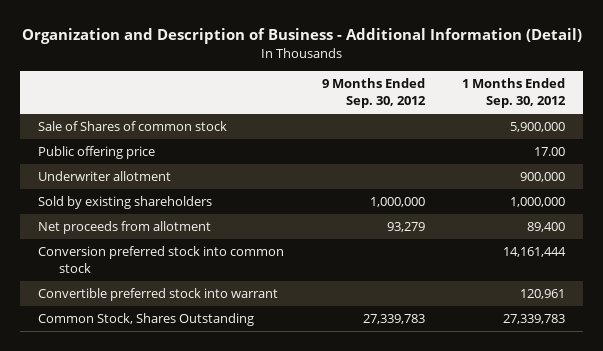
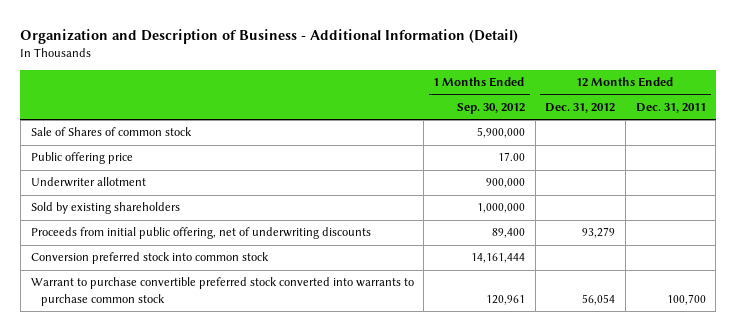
- | 9 Months Ended Sep. 30, 2012 | 1 Months Ended Sep. 30, 2012
+ | 1 Months Ended Sep. 30, 2012 | 12 Months Ended Dec. 31, 2012 | 12 Months Ended Dec. 31, 2011
- Net proceeds from allotment | 93,279 | 89,400
+ Proceeds from initial public offering, net of underwriting discounts | 89,400 | 93,279 |
- Convertible preferred stock into warrant | | 120,961
- Common Stock, Shares Outstanding | 27,339,783 | 27,339,783
+ Warrant to purchase convertible preferred stock converted into warrants to purchase common stock | 120,961 | 56,054 | 100,700

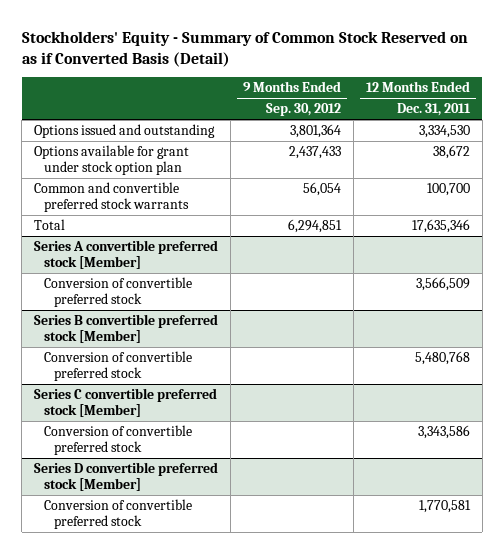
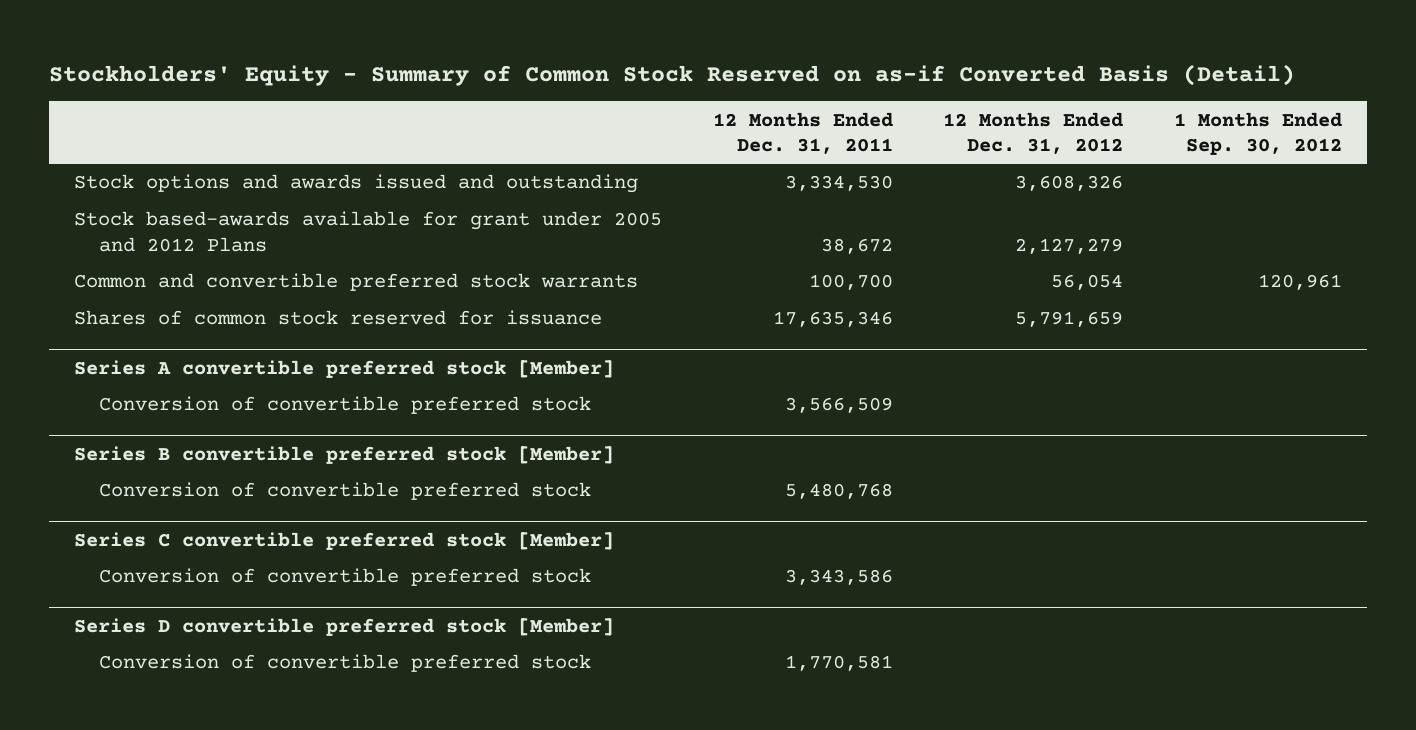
- Stockholders' Equity - Summary of Common Stock Reserved on as if Converted Basis (Detail)
+ Stockholders' Equity - Summary of Common Stock Reserved on as-if Converted Basis (Detail)
- | 9 Months Ended Sep. 30, 2012 | 12 Months Ended Dec. 31, 2011
+ | 12 Months Ended Dec. 31, 2011 | 12 Months Ended Dec. 31, 2012 | 1 Months Ended Sep. 30, 2012
- Options issued and outstanding | 3,801,364 | 3,334,530
- Options available for grant under stock option plan | 2,437,433 | 38,672
+ Stock options and awards issued and outstanding | 3,334,530 | 3,608,326 |
+ Stock based-awards available for grant under 2005 and 2012 Plans | 38,672 | 2,127,279 |
- Total | 6,294,851 | 17,635,346
+ Shares of common stock reserved for issuance | 17,635,346 | 5,791,659 |

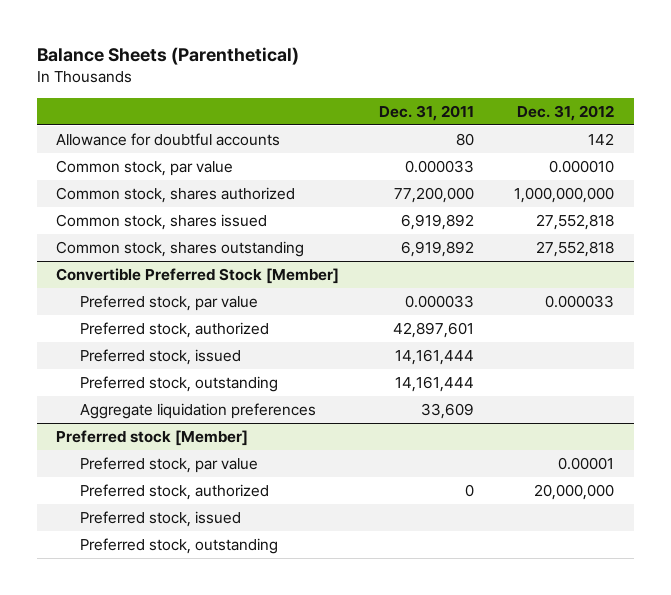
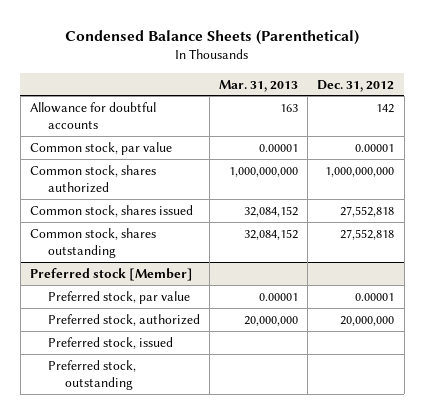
- Balance Sheets (Parenthetical)
+ Condensed Balance Sheets (Parenthetical)
- | Dec. 31, 2011 | Dec. 31, 2012
+ | Mar. 31, 2013 | Dec. 31, 2012
- Common stock, par value | 0.000033 | 0.000010
+ Common stock, par value | 0.00001 | 0.00001
- Convertible Preferred Stock [Member]
- Preferred stock, par value | 0.000033 | 0.000033
- Preferred stock, authorized | 42,897,601 |
- Preferred stock, issued | 14,161,444 |
- Preferred stock, outstanding | 14,161,444 |
- Aggregate liquidation preferences | 33,609 |

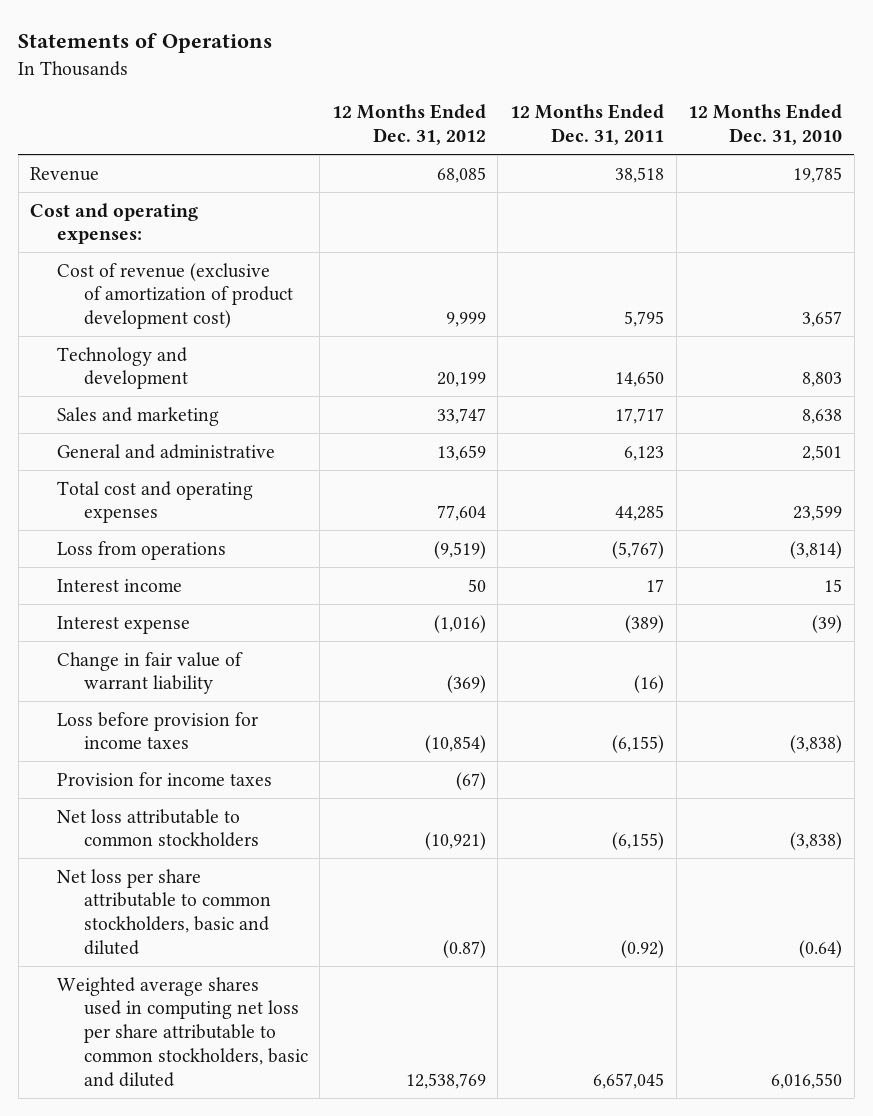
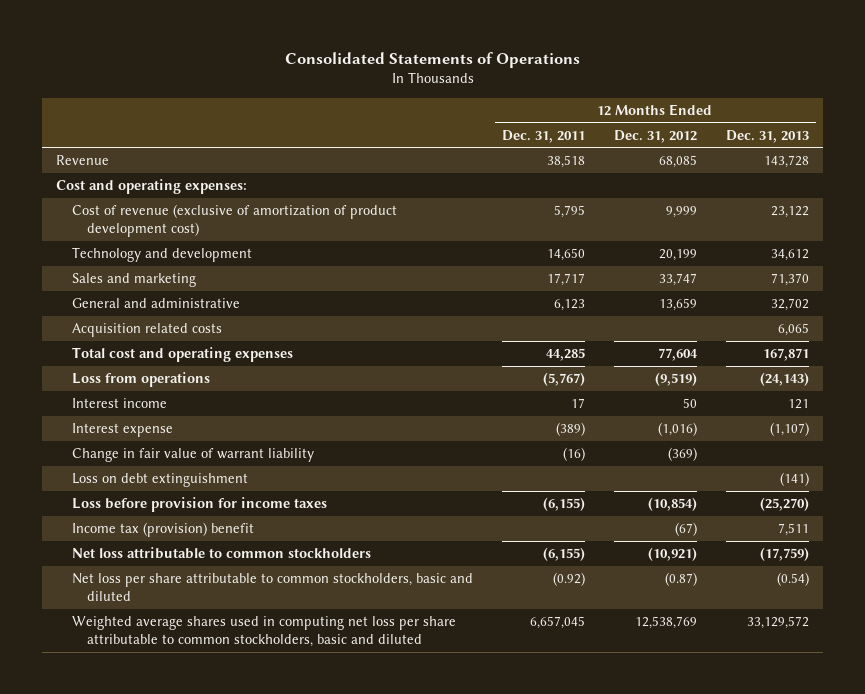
- Statements of Operations
+ Consolidated Statements of Operations
- | 12 Months Ended Dec. 31, 2012 | 12 Months Ended Dec. 31, 2011 | 12 Months Ended Dec. 31, 2010
+ | 12 Months Ended Dec. 31, 2011 | 12 Months Ended Dec. 31, 2012 | 12 Months Ended Dec. 31, 2013
+ Acquisition related costs | | | 6,065
+ Loss on debt extinguishment | | | (141)
- Provision for income taxes | (67) | |
+ Income tax (provision) benefit | | (67) | 7,511

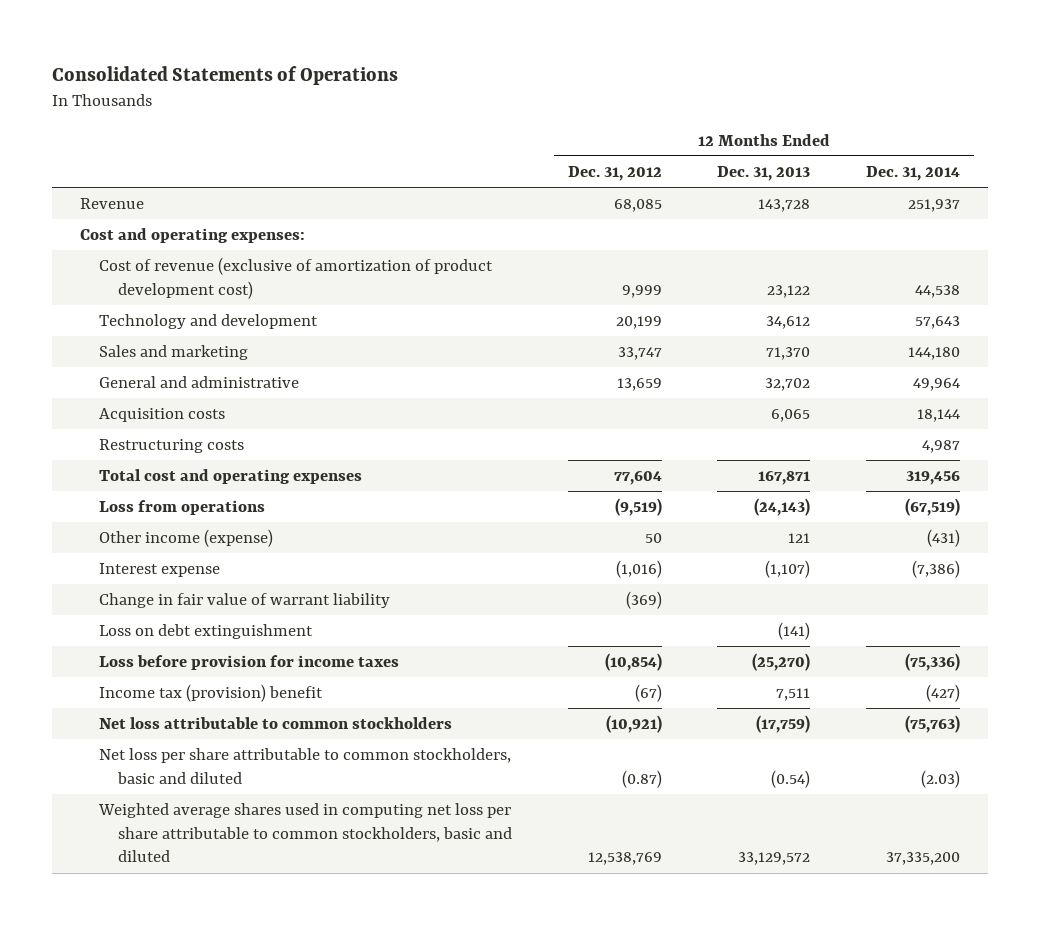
- | 12 Months Ended Dec. 31, 2011 | 12 Months Ended Dec. 31, 2012 | 12 Months Ended Dec. 31, 2013
+ | 12 Months Ended Dec. 31, 2012 | 12 Months Ended Dec. 31, 2013 | 12 Months Ended Dec. 31, 2014
- Acquisition related costs | | | 6,065
+ Acquisition costs | | 6,065 | 18,144
+ Restructuring costs | | | 4,987
- Interest income | 17 | 50 | 121
+ Other income (expense) | 50 | 121 | (431)

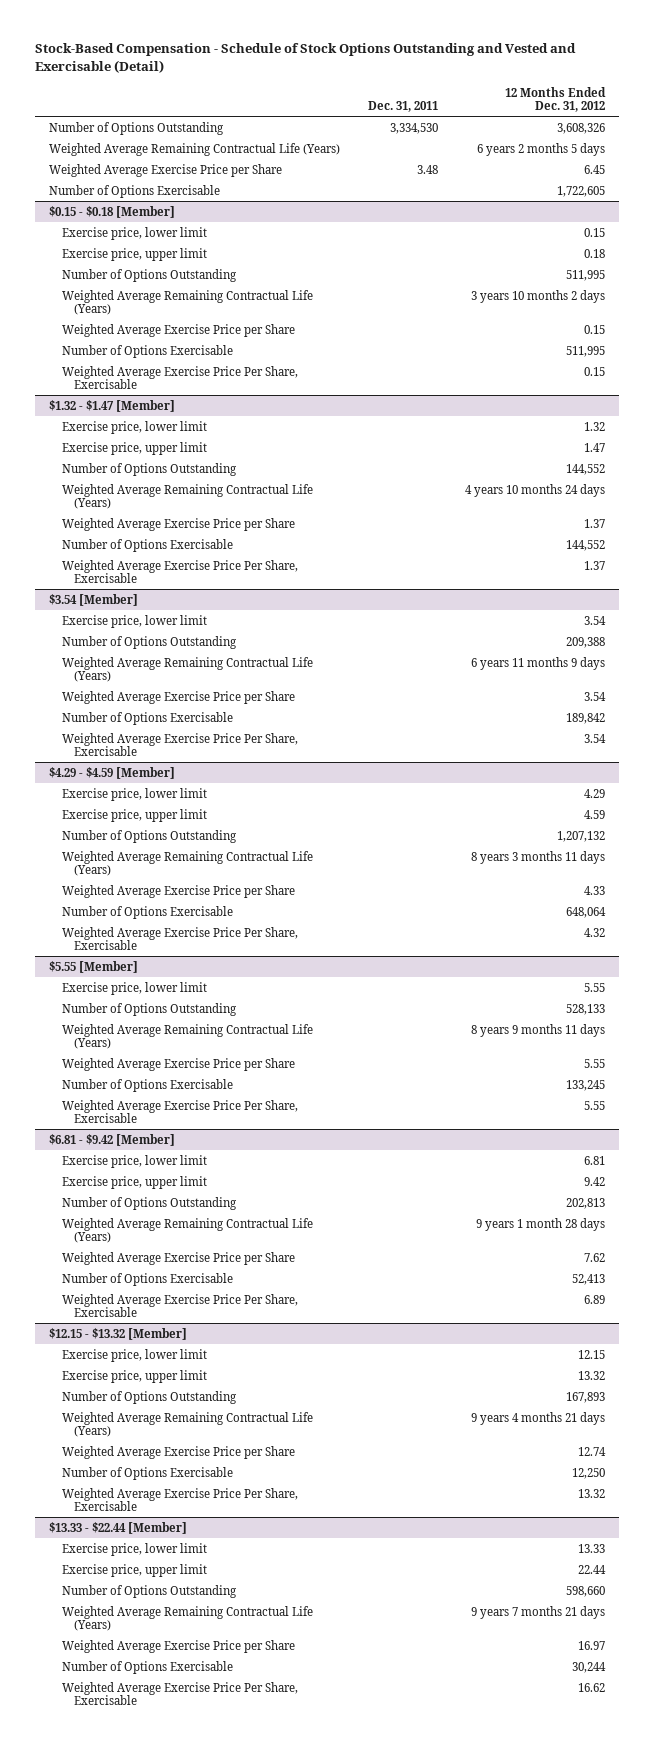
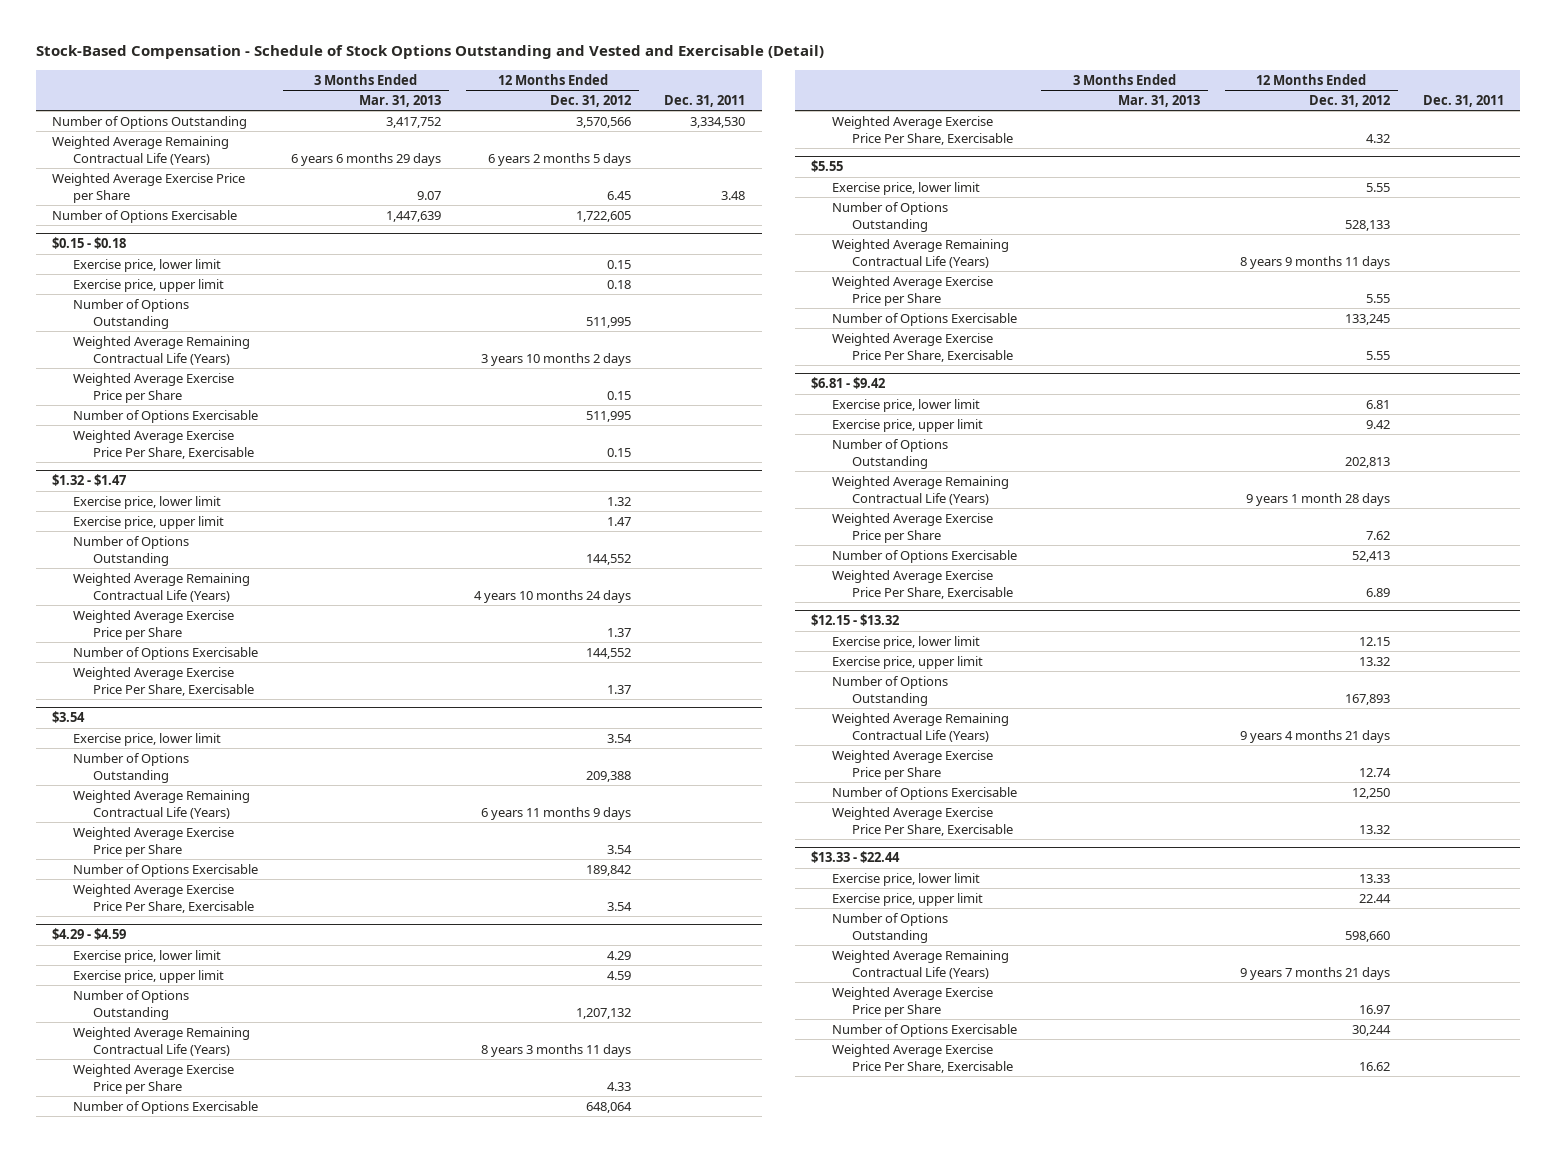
- | Dec. 31, 2011 | 12 Months Ended Dec. 31, 2012
+ | 3 Months Ended Mar. 31, 2013 | 12 Months Ended Dec. 31, 2012 | Dec. 31, 2011
- Number of Options Outstanding | 3,334,530 | 3,608,326
+ Number of Options Outstanding | 3,417,752 | 3,570,566 | 3,334,530
- $0.15 - $0.18 [Member]
+ $0.15 - $0.18
- $1.32 - $1.47 [Member]
+ $1.32 - $1.47
- $3.54 [Member]
+ $3.54
- $4.29 - $4.59 [Member]
+ $4.29 - $4.59
- $5.55 [Member]
+ $5.55
- $6.81 - $9.42 [Member]
+ $6.81 - $9.42
- $12.15 - $13.32 [Member]
+ $12.15 - $13.32
- $13.33 - $22.44 [Member]
+ $13.33 - $22.44

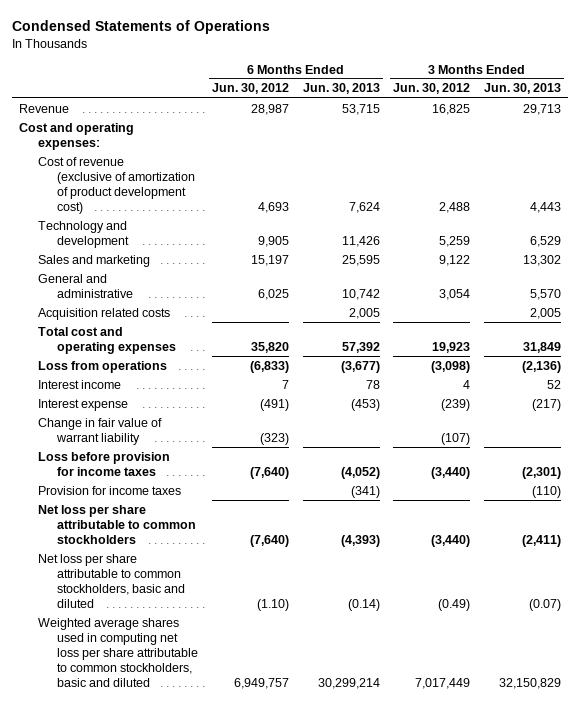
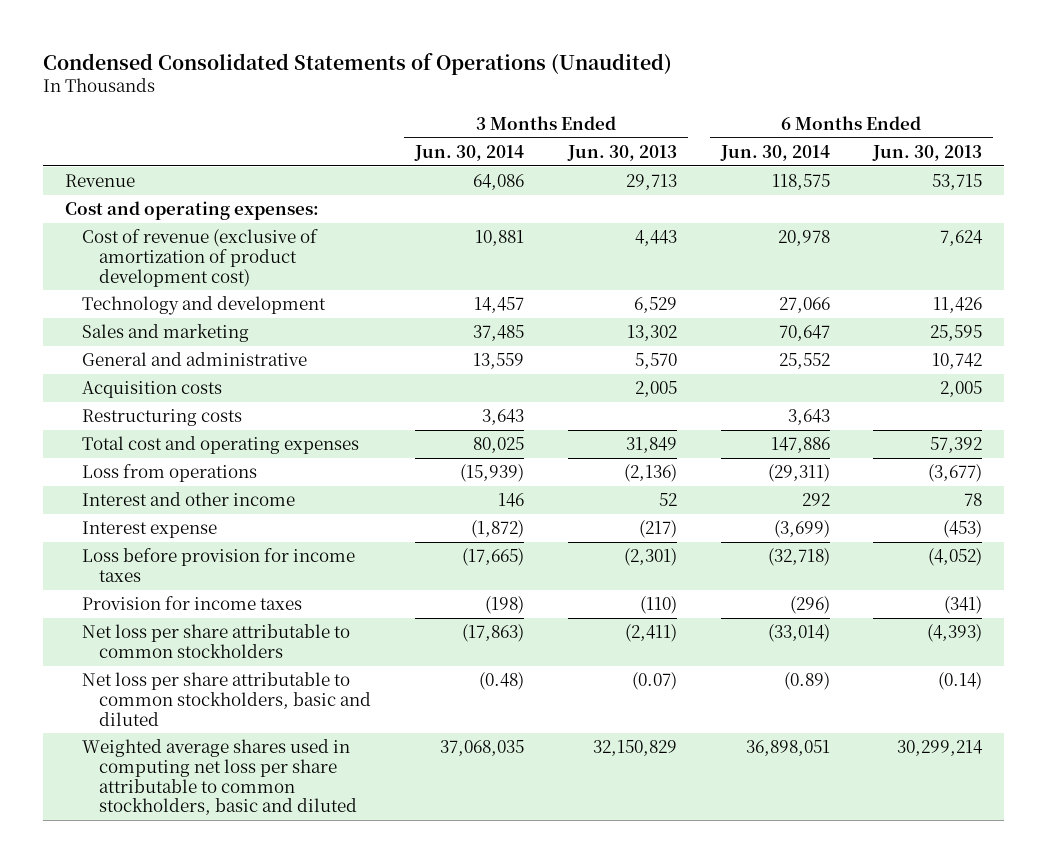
- Condensed Statements of Operations
+ Condensed Consolidated Statements of Operations (Unaudited)
- | 6 Months Ended Jun. 30, 2012 | 6 Months Ended Jun. 30, 2013 | 3 Months Ended Jun. 30, 2012 | 3 Months Ended Jun. 30, 2013
+ | 3 Months Ended Jun. 30, 2014 | 3 Months Ended Jun. 30, 2013 | 6 Months Ended Jun. 30, 2014 | 6 Months Ended Jun. 30, 2013
- Acquisition related costs | | 2,005 | | 2,005
+ Acquisition costs | | 2,005 | | 2,005
+ Restructuring costs | 3,643 | | 3,643 |
- Interest income | 7 | 78 | 4 | 52
+ Interest and other income | 146 | 52 | 292 | 78
- Change in fair value of warrant liability | (323) | | (107) |

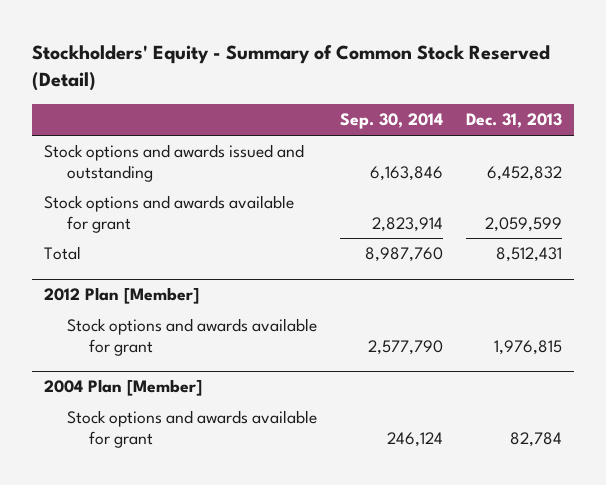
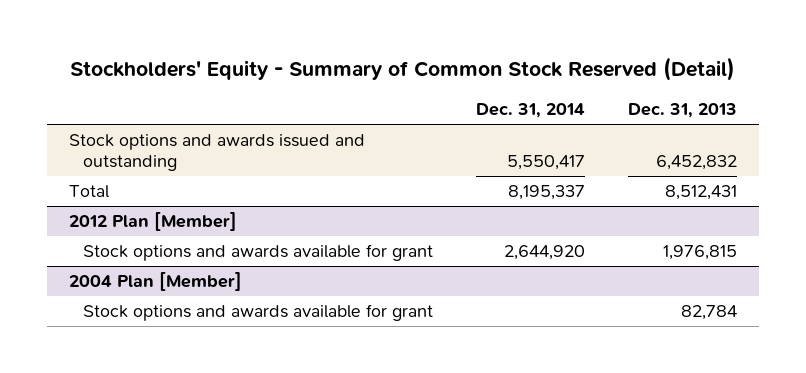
- | Sep. 30, 2014 | Dec. 31, 2013
+ | Dec. 31, 2014 | Dec. 31, 2013
- Stock options and awards available for grant | 2,823,914 | 2,059,599

